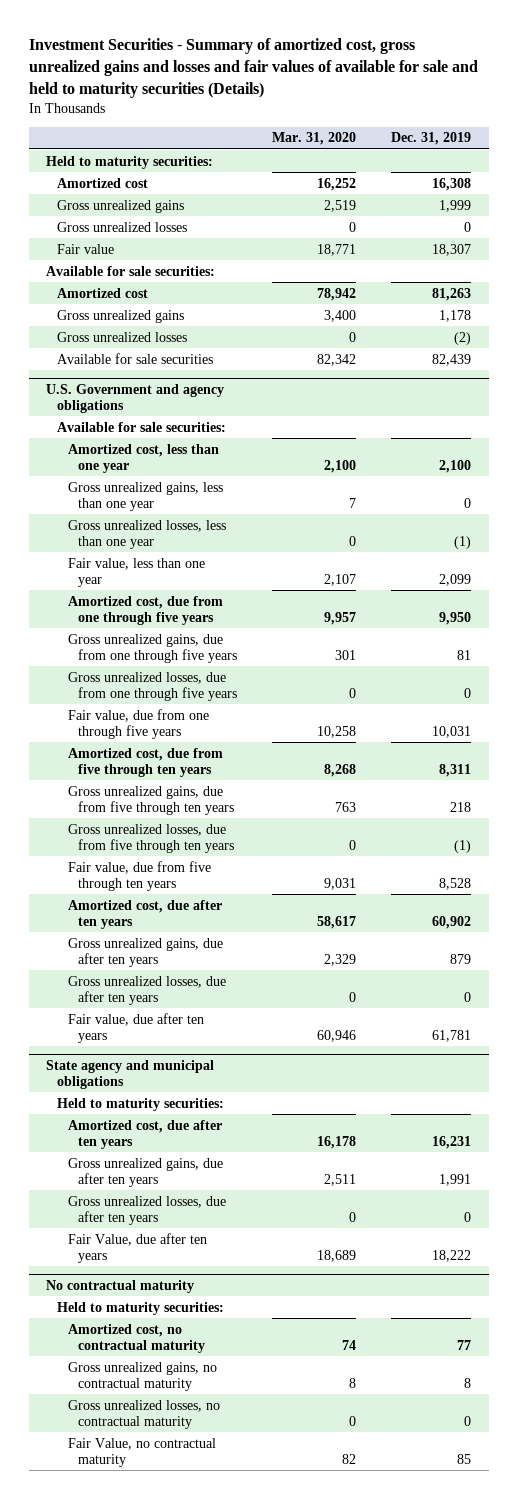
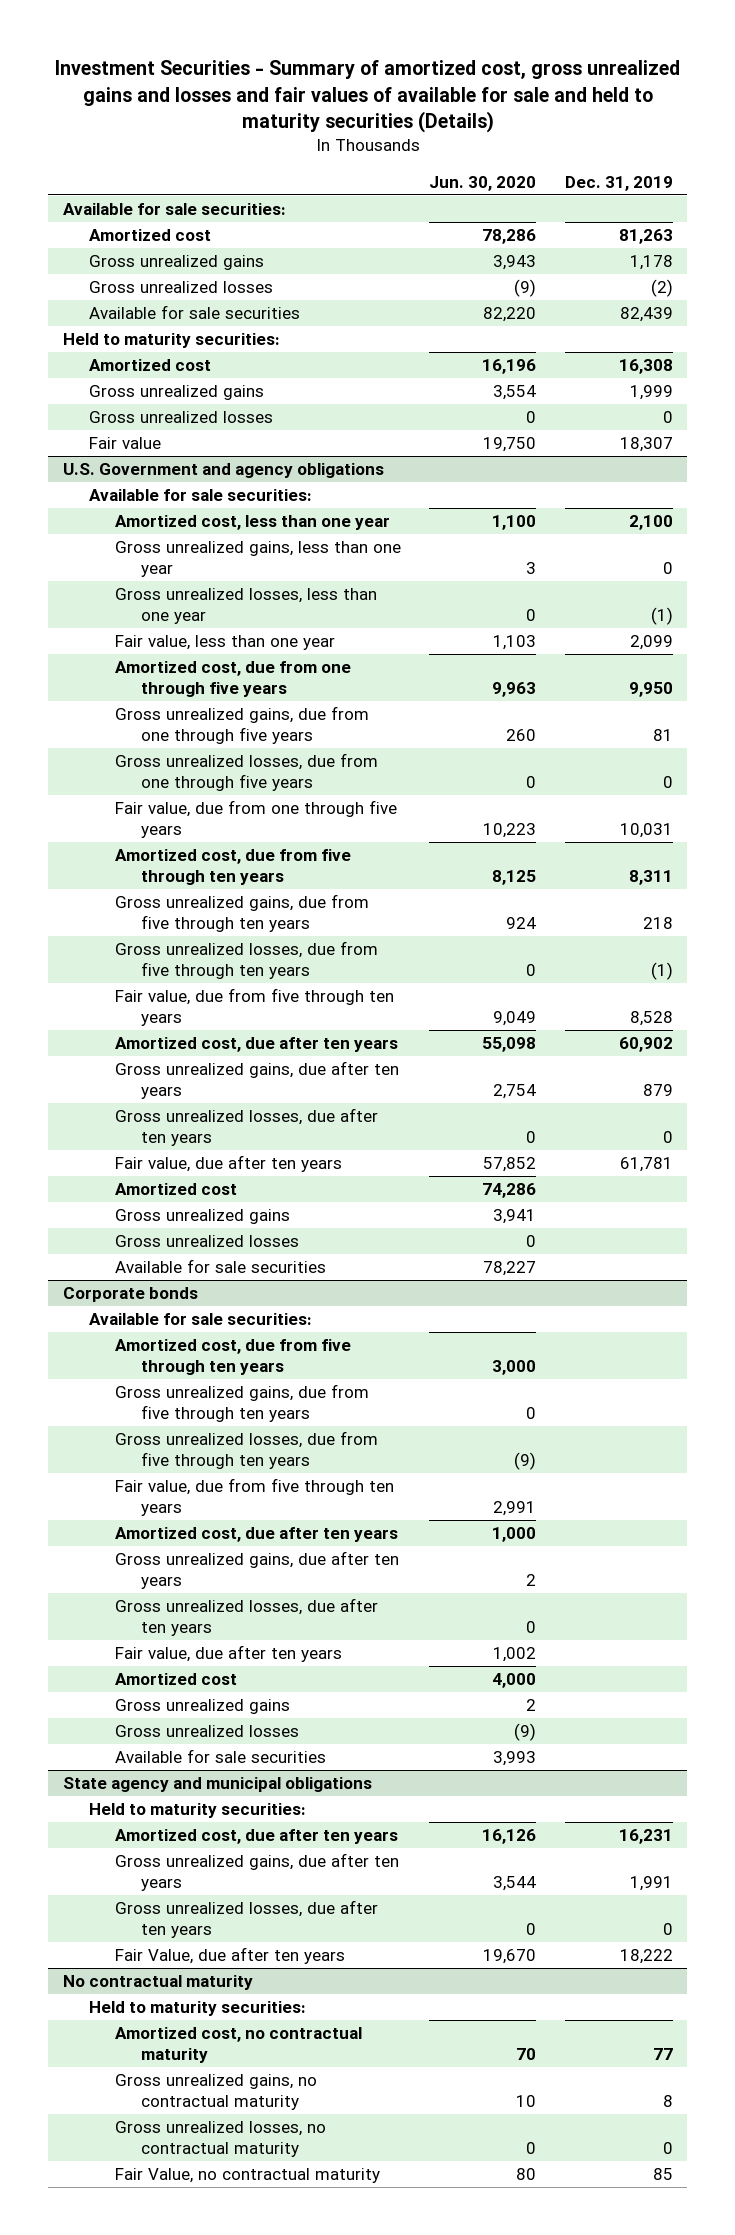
- | Mar. 31, 2020 | Dec. 31, 2019
+ | Jun. 30, 2020 | Dec. 31, 2019
moved down: Held to maturity securities:
moved down: Amortized cost | 16,196 | 16,308
moved down: Gross unrealized gains | 3,554 | 1,999
moved down: Gross unrealized losses | 0 | 0
moved down: Fair value | 19,750 | 18,307
@ U.S. Government and agency obligations
+ Amortized cost | 74,286 |
+ Gross unrealized gains | 3,941 |
+ Gross unrealized losses | 0 |
+ Available for sale securities | 78,227 |
+ Corporate bonds
+ Available for sale securities:
+ Amortized cost, due from five through ten years | 3,000 |
+ Gross unrealized gains, due from five through ten years | 0 |
+ Gross unrealized losses, due from five through ten years | (9) |
+ Fair value, due from five through ten years | 2,991 |
+ Amortized cost, due after ten years | 1,000 |
+ Gross unrealized gains, due after ten years | 2 |
+ Gross unrealized losses, due after ten years | 0 |
+ Fair value, due after ten years | 1,002 |
+ Amortized cost | 4,000 |
+ Gross unrealized gains | 2 |
+ Gross unrealized losses | (9) |
+ Available for sale securities | 3,993 |

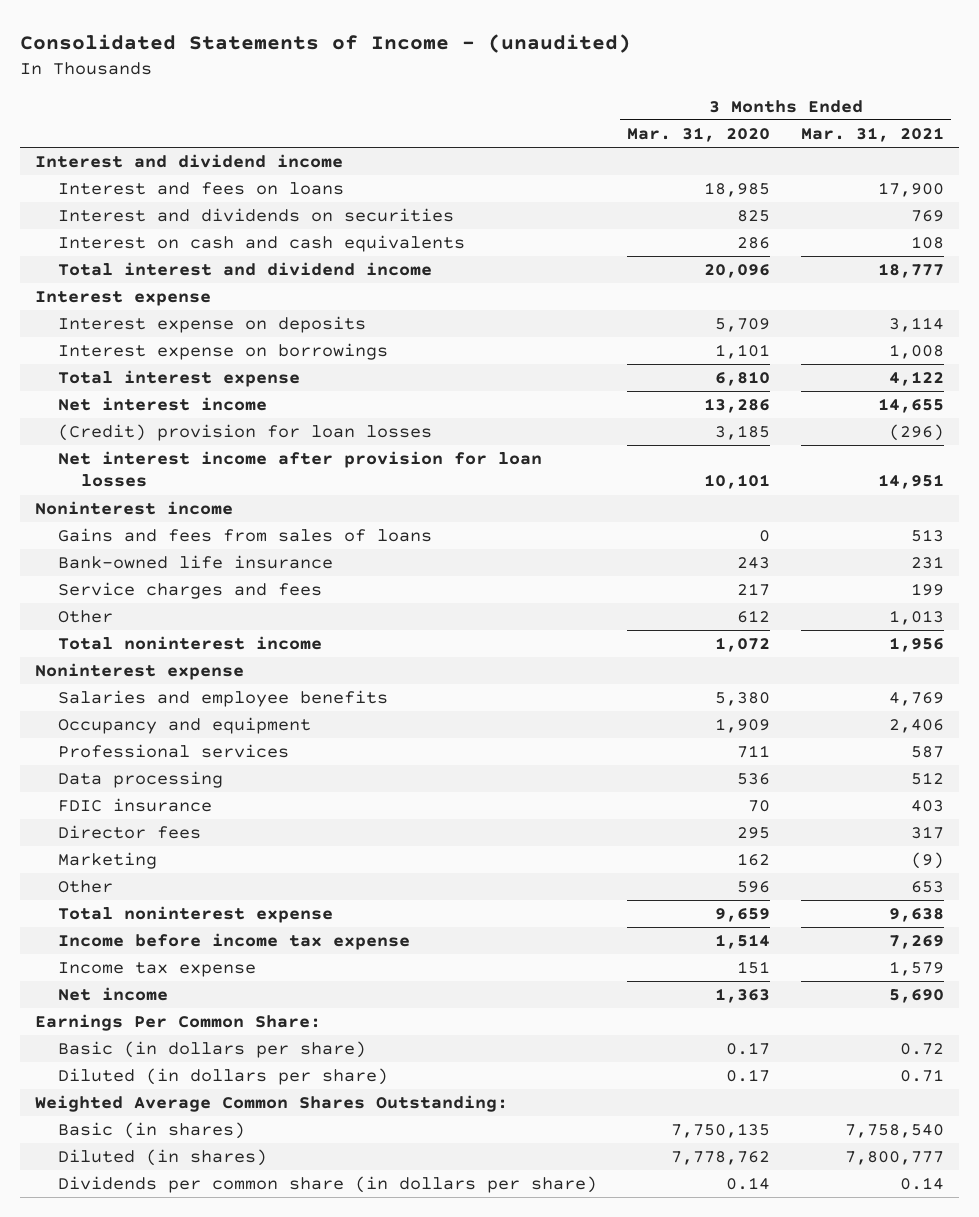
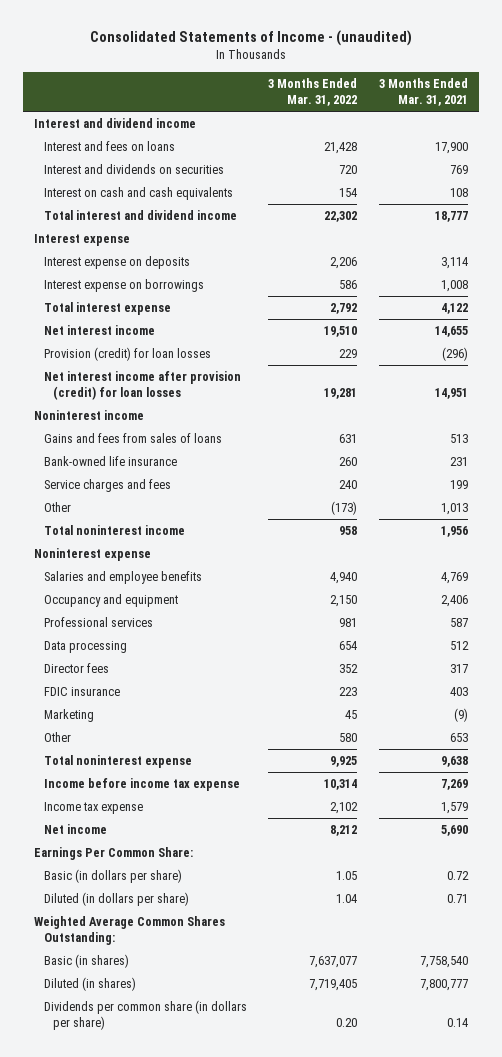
- | 3 Months Ended Mar. 31, 2020 | 3 Months Ended Mar. 31, 2021
+ | 3 Months Ended Mar. 31, 2022 | 3 Months Ended Mar. 31, 2021
- (Credit) provision for loan losses | 3,185 | (296)
- Net interest income after provision for loan losses | 10,101 | 14,951
+ Provision (credit) for loan losses | 229 | (296)
+ Net interest income after provision (credit) for loan losses | 19,281 | 14,951
moved down: FDIC insurance | 223 | 403

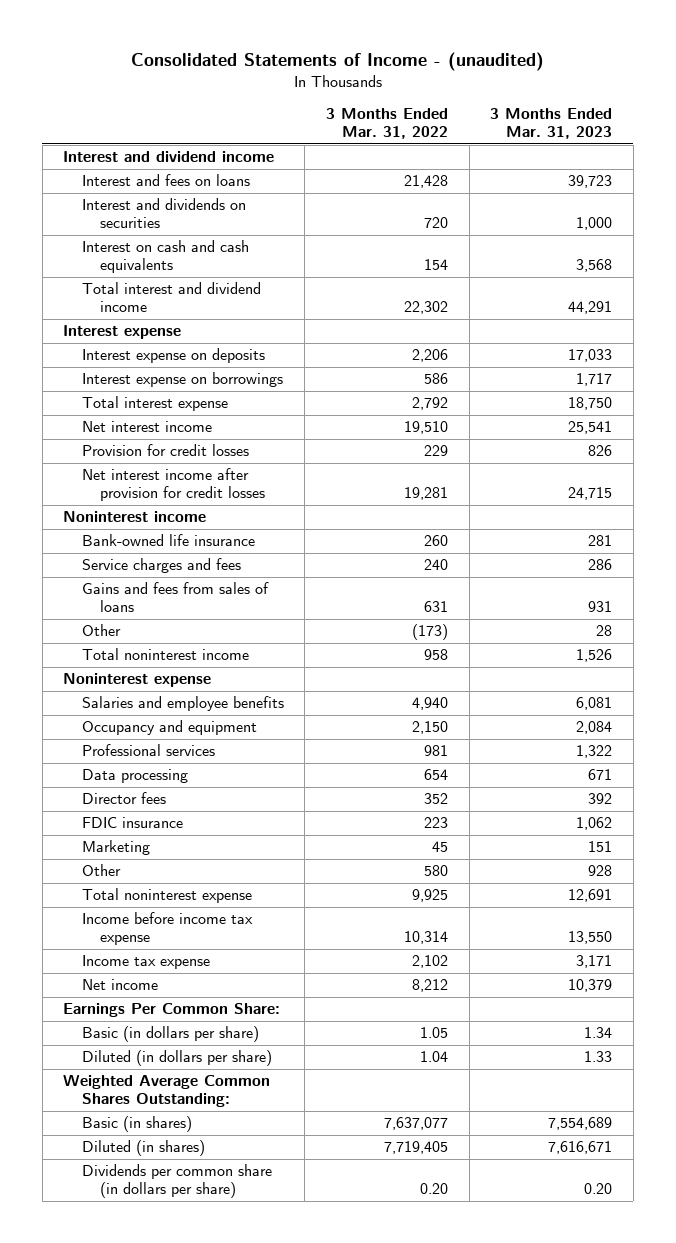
- | 3 Months Ended Mar. 31, 2022 | 3 Months Ended Mar. 31, 2021
+ | 3 Months Ended Mar. 31, 2022 | 3 Months Ended Mar. 31, 2023
- Provision (credit) for loan losses | 229 | (296)
- Net interest income after provision (credit) for loan losses | 19,281 | 14,951
+ Provision for credit losses | 229 | 826
+ Net interest income after provision for credit losses | 19,281 | 24,715
moved down: Gains and fees from sales of loans | 631 | 931

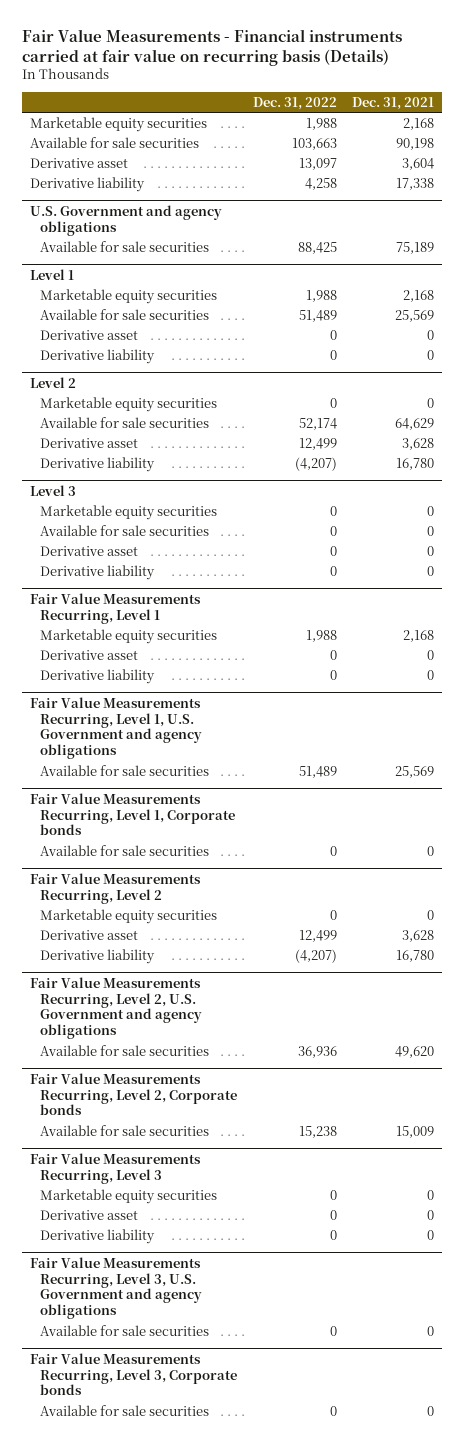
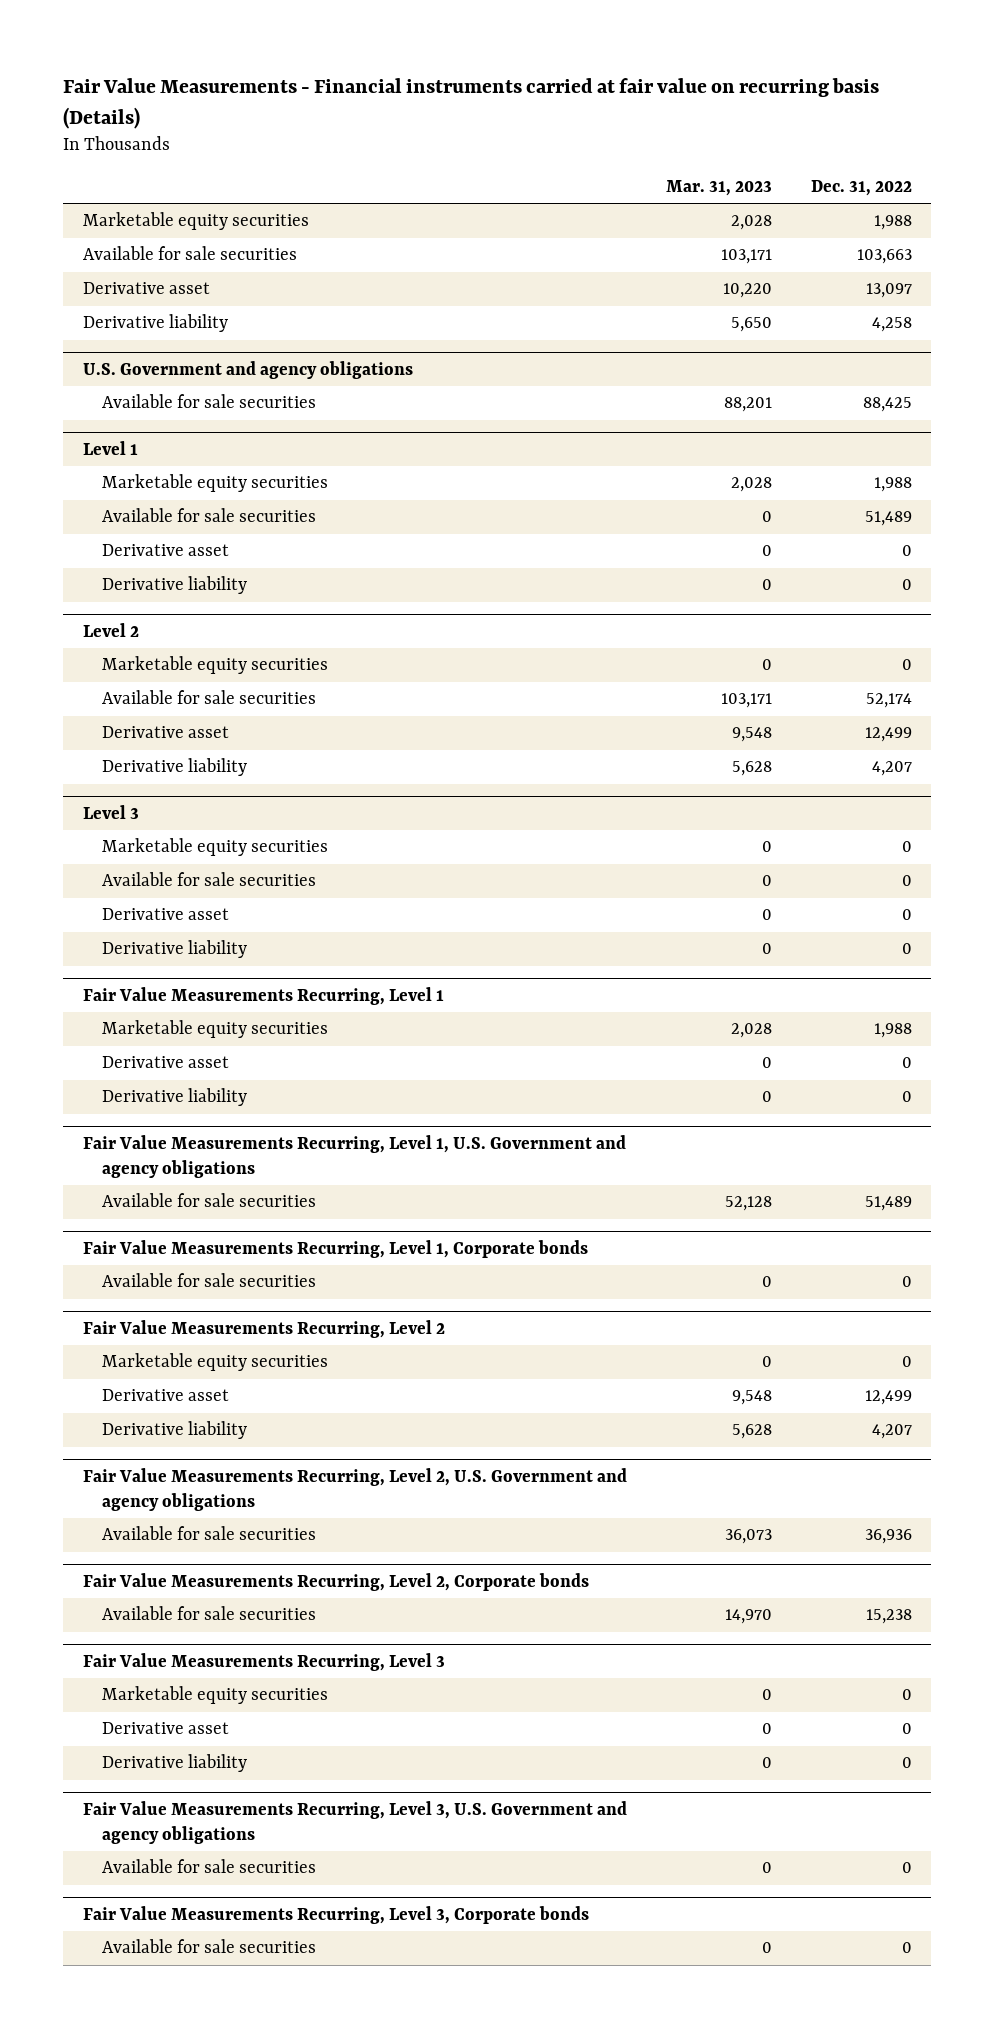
- | Dec. 31, 2022 | Dec. 31, 2021
+ | Mar. 31, 2023 | Dec. 31, 2022
@ Level 2
- Derivative liability | (4,207) | 16,780
+ Derivative liability | 5,628 | 4,207
@ Fair Value Measurements Recurring, Level 2
- Derivative liability | (4,207) | 16,780
+ Derivative liability | 5,628 | 4,207

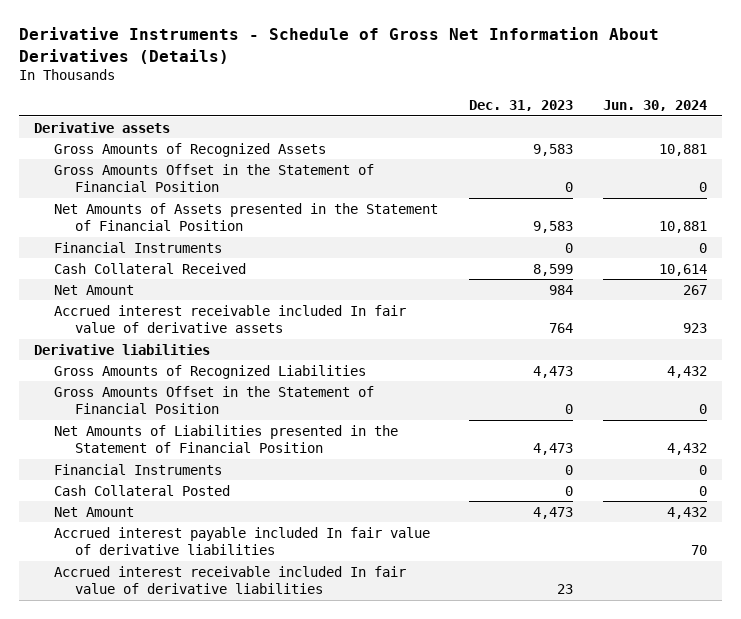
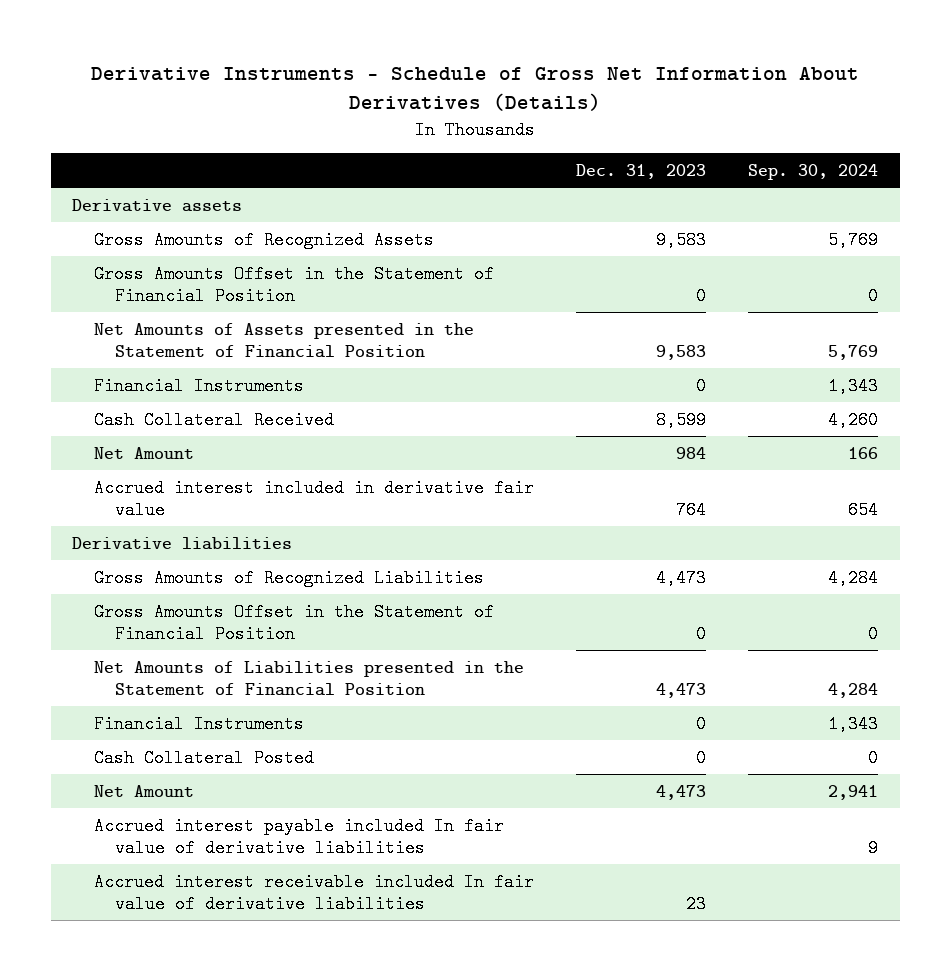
- | Dec. 31, 2023 | Jun. 30, 2024
+ | Dec. 31, 2023 | Sep. 30, 2024
- Accrued interest receivable included In fair value of derivative assets | 764 | 923
+ Accrued interest included in derivative fair value | 764 | 654

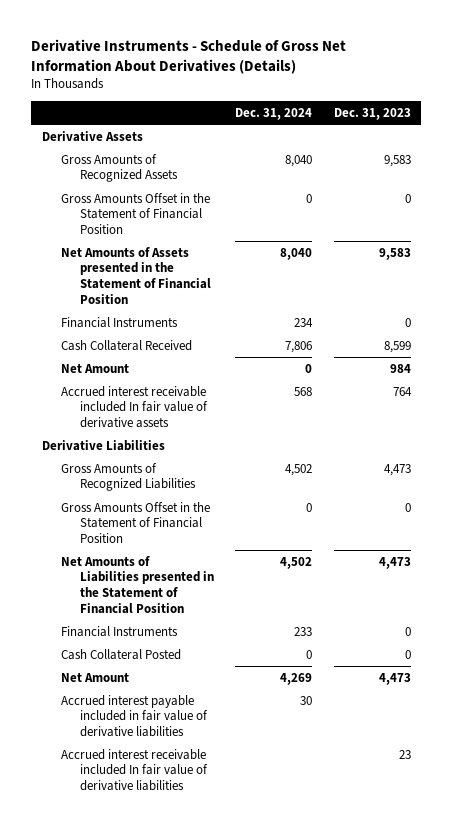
- | Dec. 31, 2023 | Sep. 30, 2024
+ | Dec. 31, 2024 | Dec. 31, 2023
- Derivative assets
+ Derivative Assets
- Accrued interest included in derivative fair value | 764 | 654
- Derivative liabilities
+ Accrued interest receivable included In fair value of derivative assets | 568 | 764
+ Derivative Liabilities
- Accrued interest payable included In fair value of derivative liabilities | | 9
+ Accrued interest payable included in fair value of derivative liabilities | 30 |

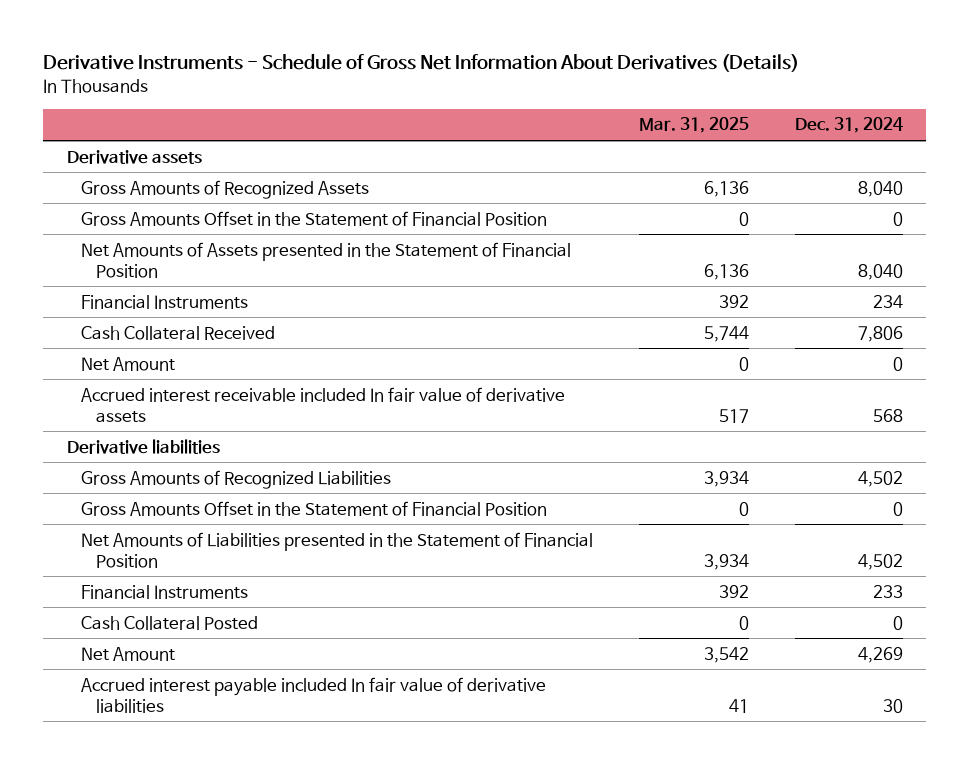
- | Dec. 31, 2024 | Dec. 31, 2023
+ | Mar. 31, 2025 | Dec. 31, 2024
- Derivative Assets
+ Derivative assets
- Derivative Liabilities
+ Derivative liabilities
- Accrued interest payable included in fair value of derivative liabilities | 30 |
- Accrued interest receivable included In fair value of derivative liabilities | | 23
+ Accrued interest payable included In fair value of derivative liabilities | 41 | 30

